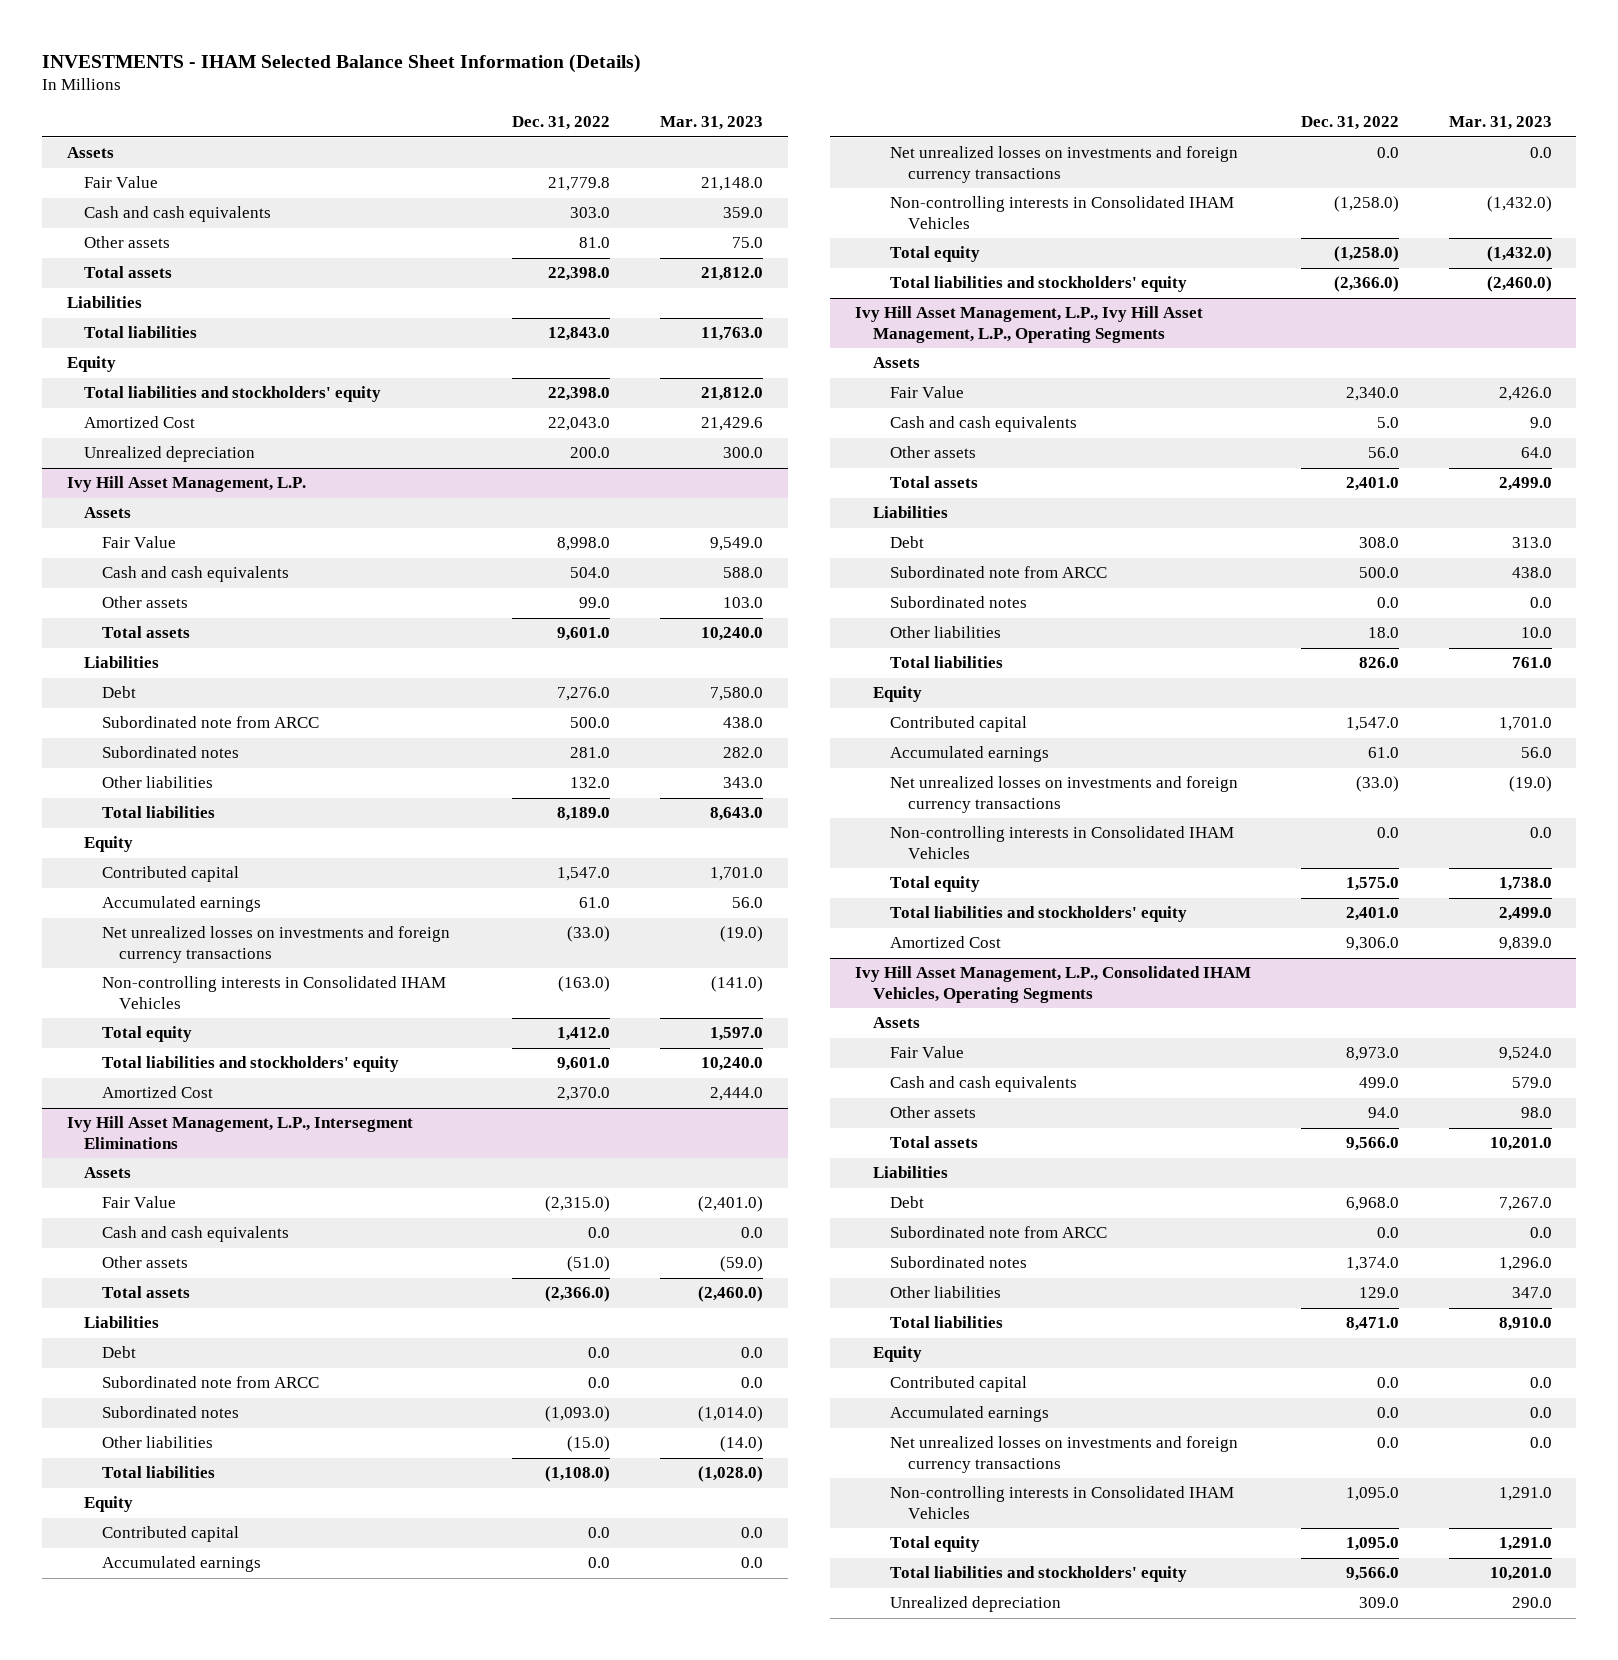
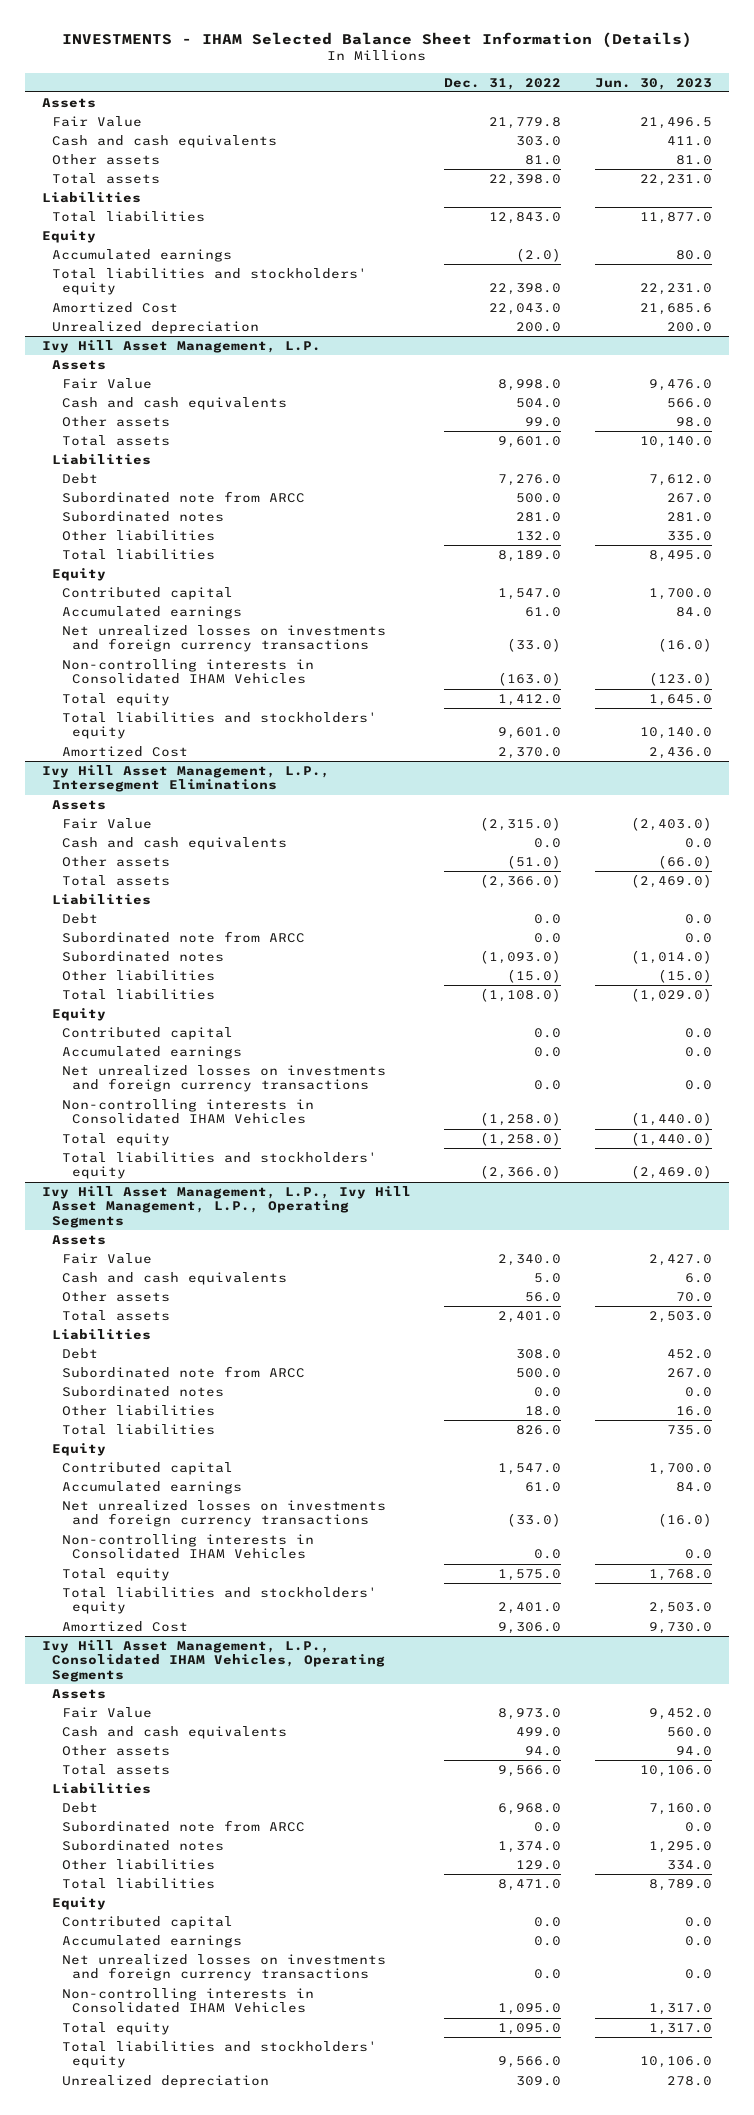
- | Dec. 31, 2022 | Mar. 31, 2023
+ | Dec. 31, 2022 | Jun. 30, 2023
+ Accumulated earnings | (2.0) | 80.0

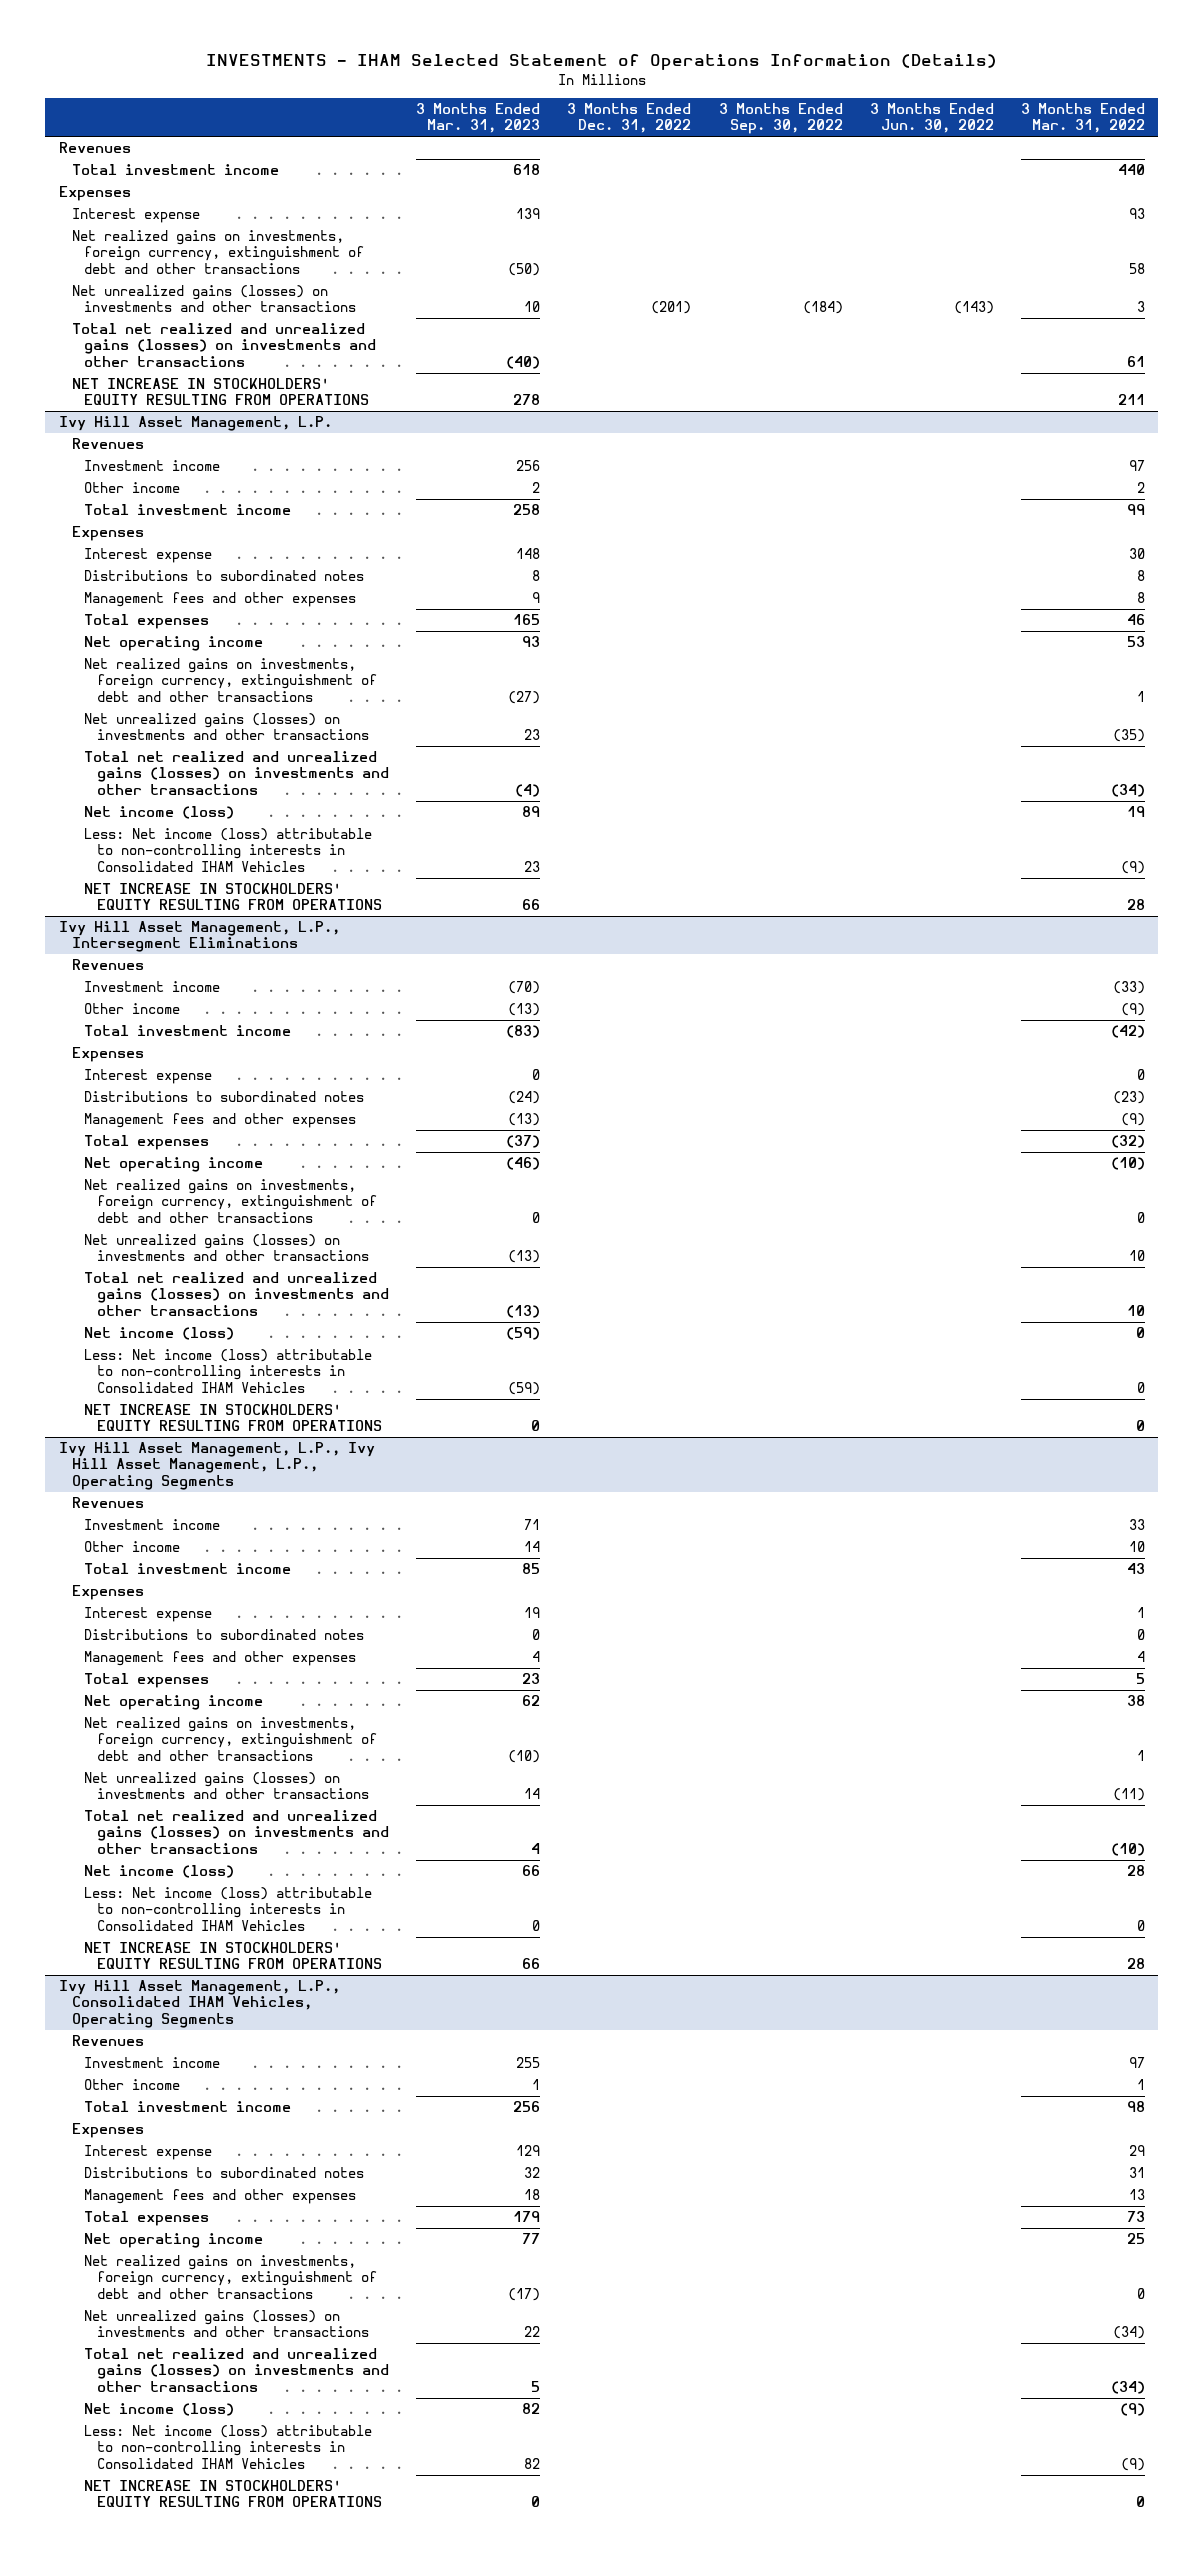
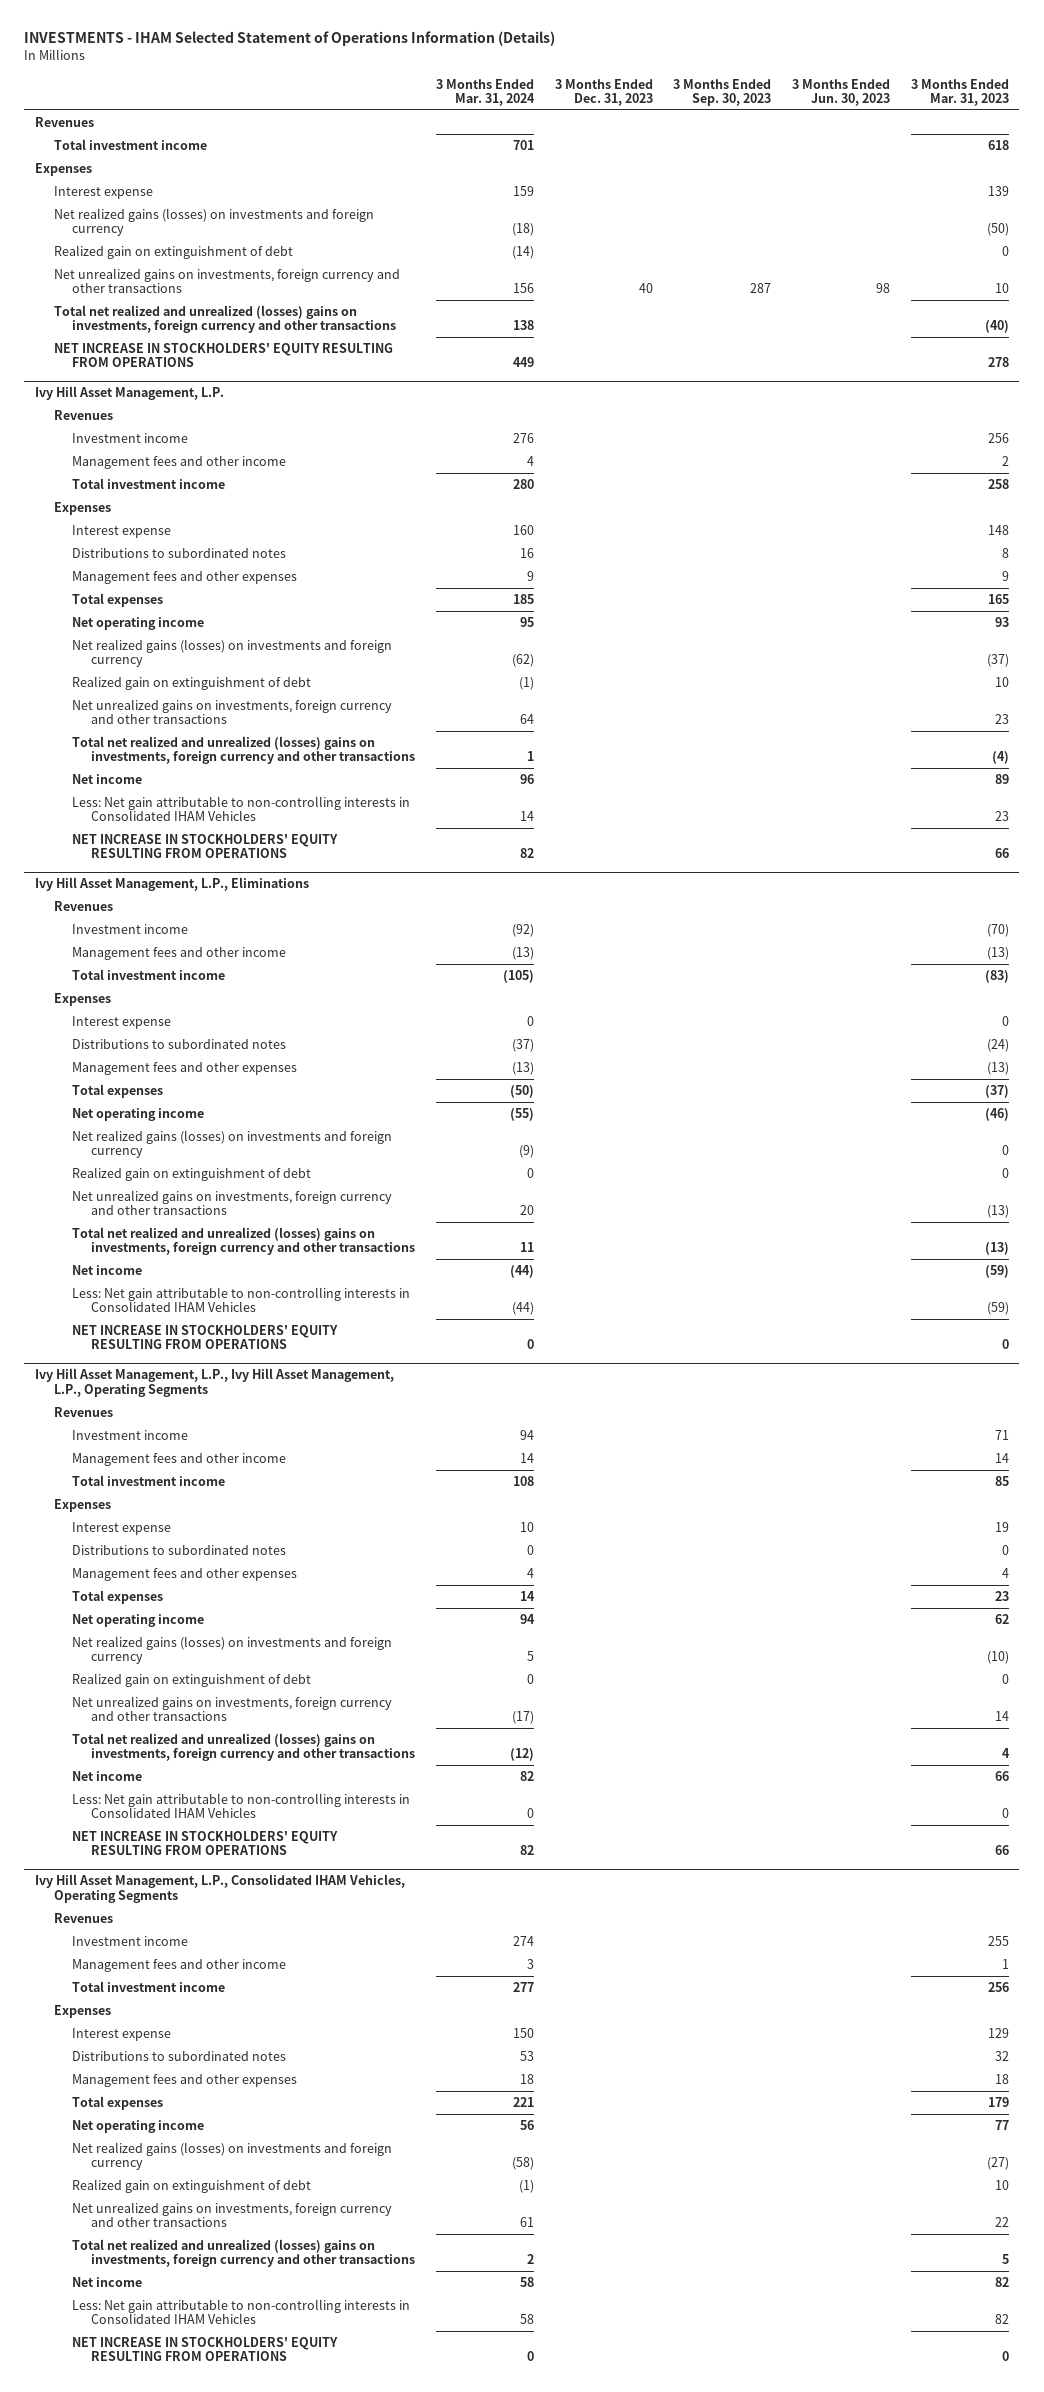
- | 3 Months Ended Mar. 31, 2023 | 3 Months Ended Dec. 31, 2022 | 3 Months Ended Sep. 30, 2022 | 3 Months Ended Jun. 30, 2022 | 3 Months Ended Mar. 31, 2022
+ | 3 Months Ended Mar. 31, 2024 | 3 Months Ended Dec. 31, 2023 | 3 Months Ended Sep. 30, 2023 | 3 Months Ended Jun. 30, 2023 | 3 Months Ended Mar. 31, 2023
- Net realized gains on investments, foreign currency, extinguishment of debt and other transactions | (50) | | | | 58
- Net unrealized gains (losses) on investments and other transactions | 10 | (201) | (184) | (143) | 3
- Total net realized and unrealized gains (losses) on investments and other transactions | (40) | | | | 61
+ Net realized gains (losses) on investments and foreign currency | (18) | | | | (50)
+ Realized gain on extinguishment of debt | (14) | | | | 0
+ Net unrealized gains on investments, foreign currency and other transactions | 156 | 40 | 287 | 98 | 10
+ Total net realized and unrealized (losses) gains on investments, foreign currency and other transactions | 138 | | | | (40)
@ Ivy Hill Asset Management, L.P.
- Other income | 2 | | | | 2
+ Management fees and other income | 4 | | | | 2
- Net realized gains on investments, foreign currency, extinguishment of debt and other transactions | (27) | | | | 1
- Net unrealized gains (losses) on investments and other transactions | 23 | | | | (35)
- Total net realized and unrealized gains (losses) on investments and other transactions | (4) | | | | (34)
- Net income (loss) | 89 | | | | 19
- Less: Net income (loss) attributable to non-controlling interests in Consolidated IHAM Vehicles | 23 | | | | (9)
+ Net realized gains (losses) on investments and foreign currency | (62) | | | | (37)
+ Realized gain on extinguishment of debt | (1) | | | | 10
+ Net unrealized gains on investments, foreign currency and other transactions | 64 | | | | 23
+ Total net realized and unrealized (losses) gains on investments, foreign currency and other transactions | 1 | | | | (4)
+ Net income | 96 | | | | 89
+ Less: Net gain attributable to non-controlling interests in Consolidated IHAM Vehicles | 14 | | | | 23
- Ivy Hill Asset Management, L.P., Intersegment Eliminations
+ Ivy Hill Asset Management, L.P., Eliminations
- Other income | (13) | | | | (9)
+ Management fees and other income | (13) | | | | (13)
- Net realized gains on investments, foreign currency, extinguishment of debt and other transactions | 0 | | | | 0
- Net unrealized gains (losses) on investments and other transactions | (13) | | | | 10
- Total net realized and unrealized gains (losses) on investments and other transactions | (13) | | | | 10
- Net income (loss) | (59) | | | | 0
- Less: Net income (loss) attributable to non-controlling interests in Consolidated IHAM Vehicles | (59) | | | | 0
+ Net realized gains (losses) on investments and foreign currency | (9) | | | | 0
+ Realized gain on extinguishment of debt | 0 | | | | 0
+ Net unrealized gains on investments, foreign currency and other transactions | 20 | | | | (13)
+ Total net realized and unrealized (losses) gains on investments, foreign currency and other transactions | 11 | | | | (13)
+ Net income | (44) | | | | (59)
+ Less: Net gain attributable to non-controlling interests in Consolidated IHAM Vehicles | (44) | | | | (59)
@ Ivy Hill Asset Management, L.P., Ivy Hill Asset Management, L.P., Operating Segments
- Other income | 14 | | | | 10
+ Management fees and other income | 14 | | | | 14
- Net realized gains on investments, foreign currency, extinguishment of debt and other transactions | (10) | | | | 1
- Net unrealized gains (losses) on investments and other transactions | 14 | | | | (11)
- Total net realized and unrealized gains (losses) on investments and other transactions | 4 | | | | (10)
- Net income (loss) | 66 | | | | 28
- Less: Net income (loss) attributable to non-controlling interests in Consolidated IHAM Vehicles | 0 | | | | 0
+ Net realized gains (losses) on investments and foreign currency | 5 | | | | (10)
+ Realized gain on extinguishment of debt | 0 | | | | 0
+ Net unrealized gains on investments, foreign currency and other transactions | (17) | | | | 14
+ Total net realized and unrealized (losses) gains on investments, foreign currency and other transactions | (12) | | | | 4
+ Net income | 82 | | | | 66
+ Less: Net gain attributable to non-controlling interests in Consolidated IHAM Vehicles | 0 | | | | 0
@ Ivy Hill Asset Management, L.P., Consolidated IHAM Vehicles, Operating Segments
- Other income | 1 | | | | 1
+ Management fees and other income | 3 | | | | 1
- Net realized gains on investments, foreign currency, extinguishment of debt and other transactions | (17) | | | | 0
- Net unrealized gains (losses) on investments and other transactions | 22 | | | | (34)
- Total net realized and unrealized gains (losses) on investments and other transactions | 5 | | | | (34)
- Net income (loss) | 82 | | | | (9)
- Less: Net income (loss) attributable to non-controlling interests in Consolidated IHAM Vehicles | 82 | | | | (9)
+ Net realized gains (losses) on investments and foreign currency | (58) | | | | (27)
+ Realized gain on extinguishment of debt | (1) | | | | 10
+ Net unrealized gains on investments, foreign currency and other transactions | 61 | | | | 22
+ Total net realized and unrealized (losses) gains on investments, foreign currency and other transactions | 2 | | | | 5
+ Net income | 58 | | | | 82
+ Less: Net gain attributable to non-controlling interests in Consolidated IHAM Vehicles | 58 | | | | 82

